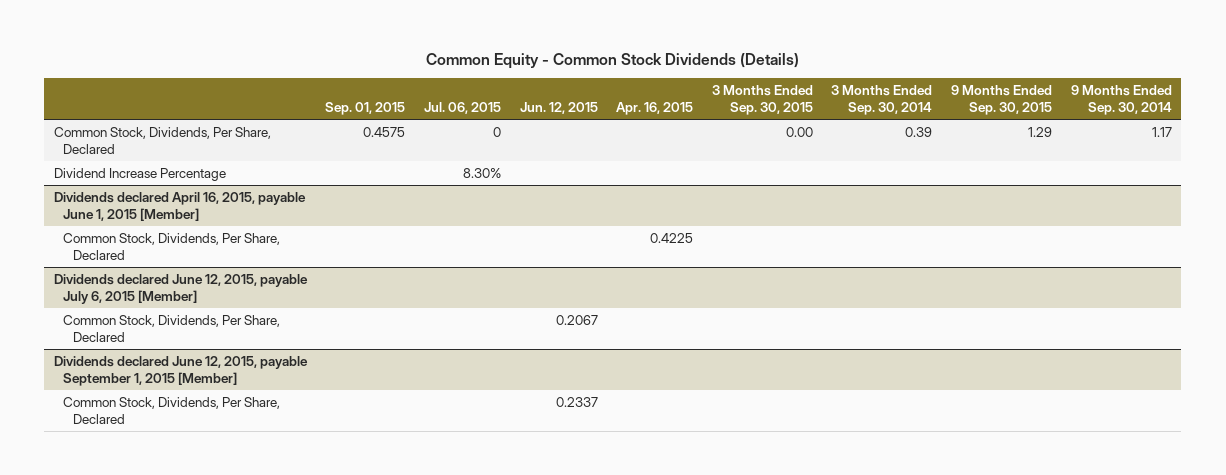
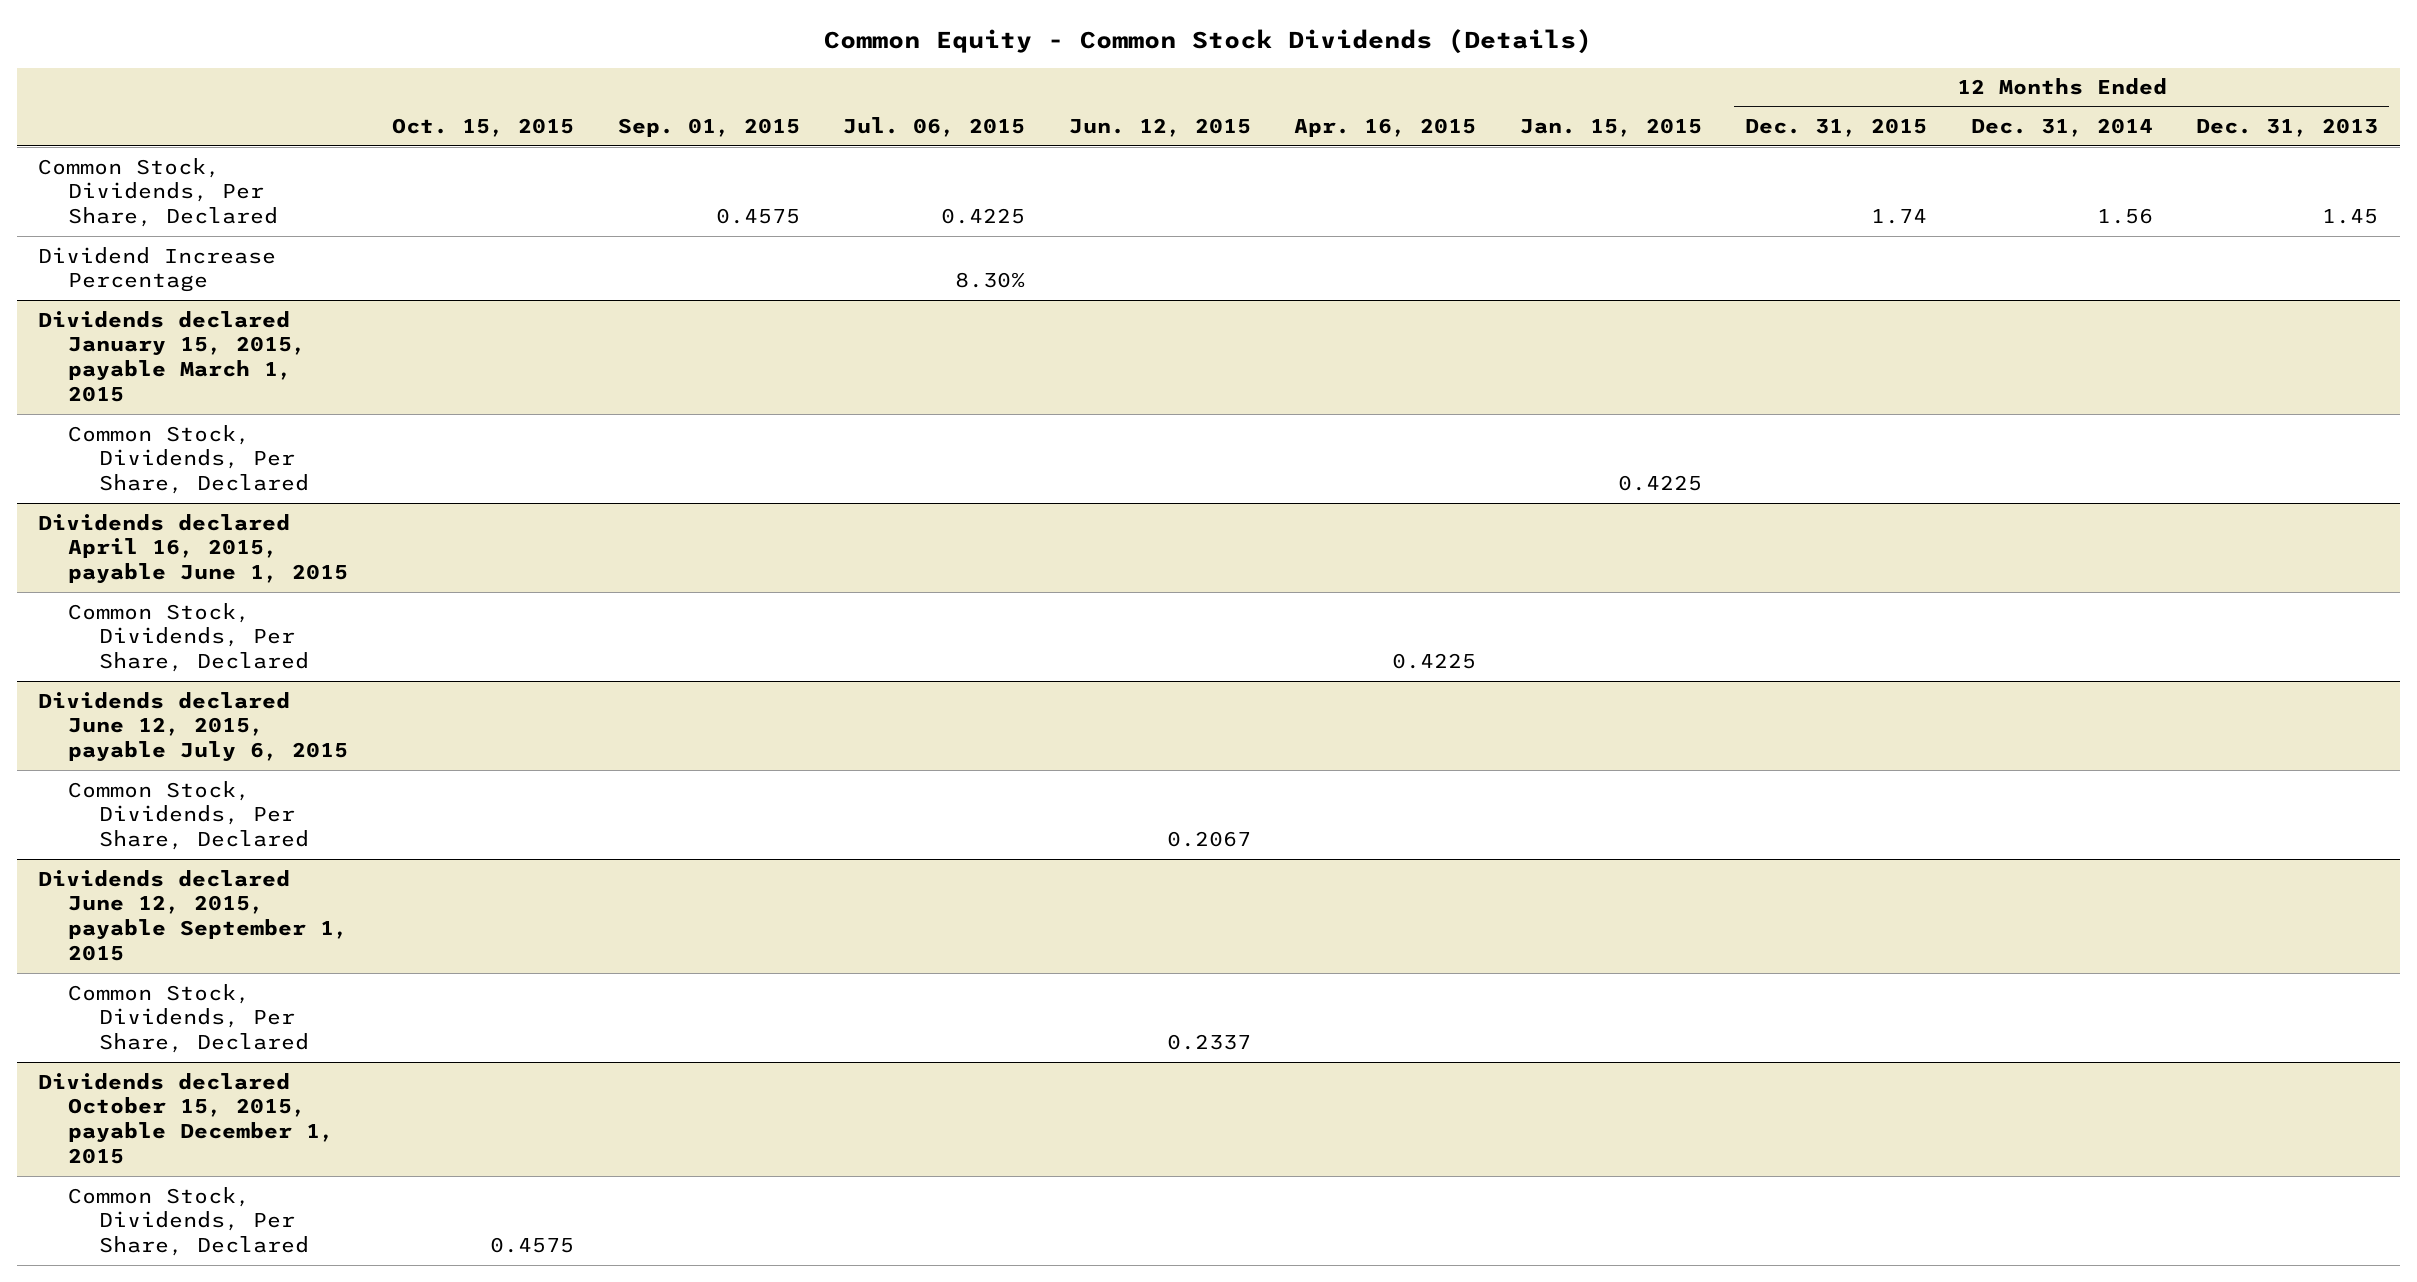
- | Sep. 01, 2015 | Jul. 06, 2015 | Jun. 12, 2015 | Apr. 16, 2015 | 3 Months Ended Sep. 30, 2015 | 3 Months Ended Sep. 30, 2014 | 9 Months Ended Sep. 30, 2015 | 9 Months Ended Sep. 30, 2014
+ | Oct. 15, 2015 | Sep. 01, 2015 | Jul. 06, 2015 | Jun. 12, 2015 | Apr. 16, 2015 | Jan. 15, 2015 | 12 Months Ended Dec. 31, 2015 | 12 Months Ended Dec. 31, 2014 | 12 Months Ended Dec. 31, 2013
- Common Stock, Dividends, Per Share, Declared | 0.4575 | 0 | | | 0.00 | 0.39 | 1.29 | 1.17
+ Common Stock, Dividends, Per Share, Declared | | 0.4575 | 0.4225 | | | | 1.74 | 1.56 | 1.45
- Dividends declared April 16, 2015, payable June 1, 2015 [Member]
+ Dividends declared January 15, 2015, payable March 1, 2015
+ Common Stock, Dividends, Per Share, Declared | | | | | | 0.4225 | | |
+ Dividends declared April 16, 2015, payable June 1, 2015
- Dividends declared June 12, 2015, payable July 6, 2015 [Member]
+ Dividends declared June 12, 2015, payable July 6, 2015
- Dividends declared June 12, 2015, payable September 1, 2015 [Member]
+ Dividends declared June 12, 2015, payable September 1, 2015
+ Dividends declared October 15, 2015, payable December 1, 2015
+ Common Stock, Dividends, Per Share, Declared | 0.4575 | | | | | | | |

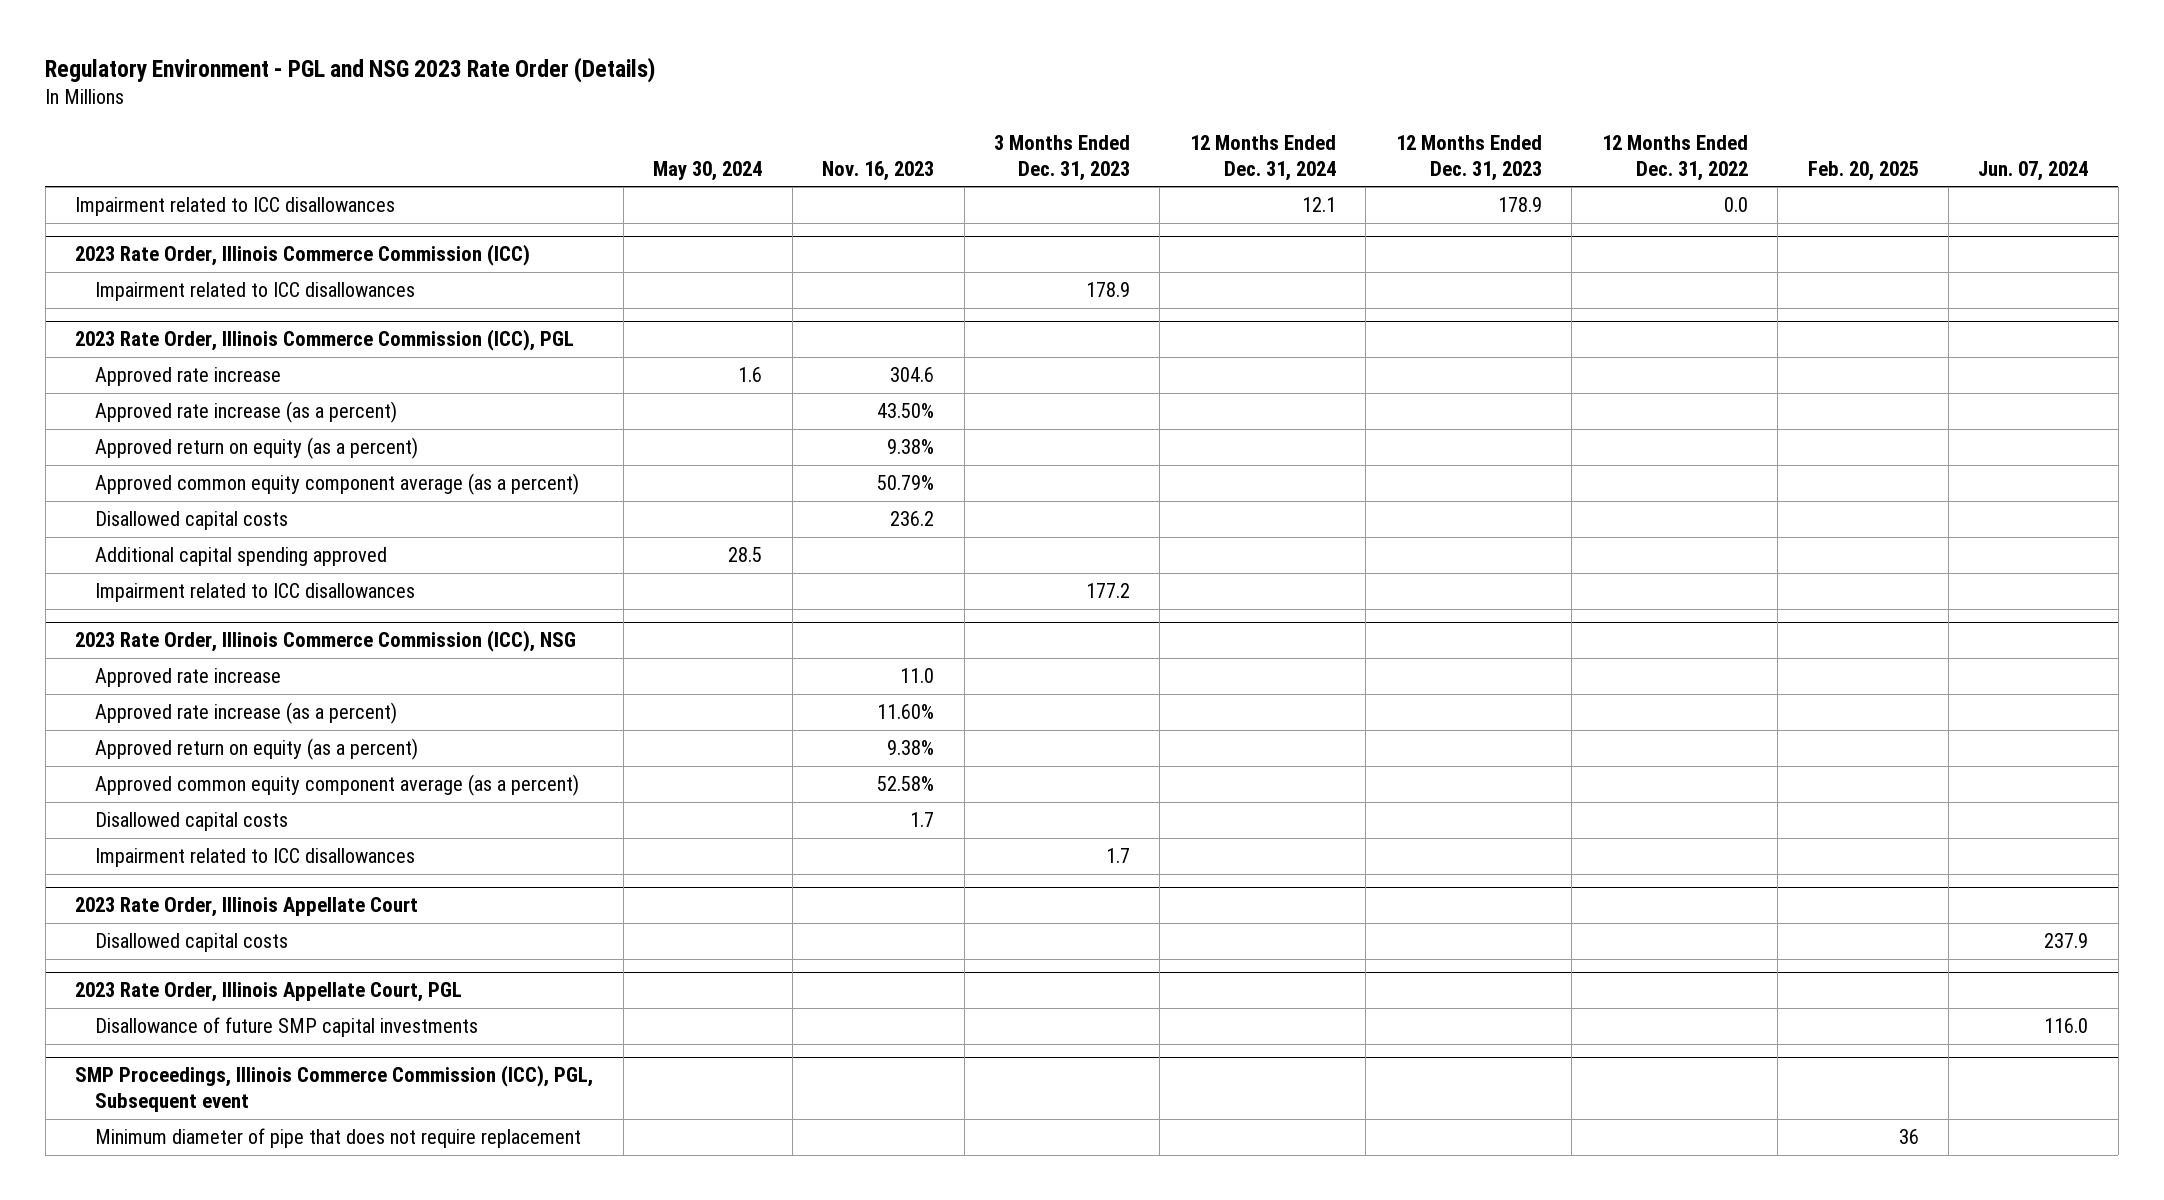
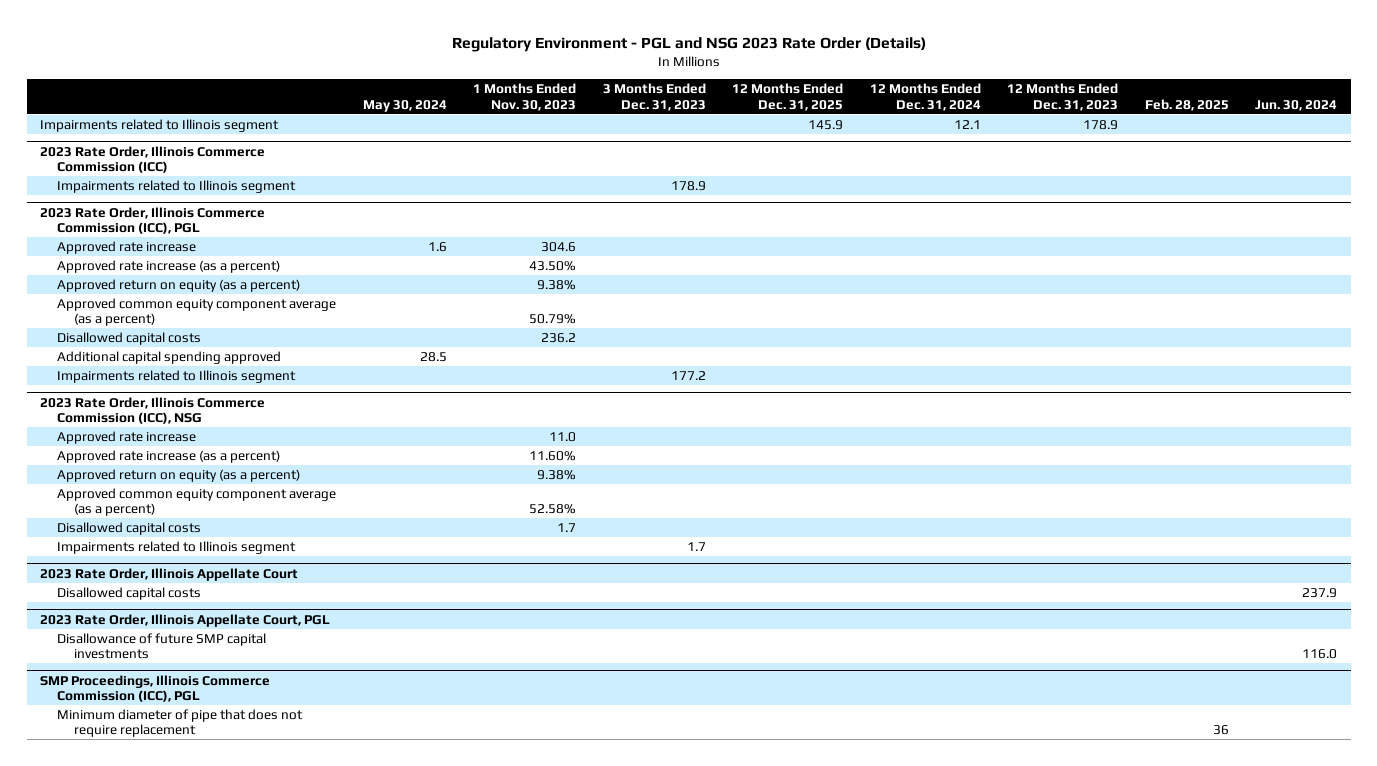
- | May 30, 2024 | Nov. 16, 2023 | 3 Months Ended Dec. 31, 2023 | 12 Months Ended Dec. 31, 2024 | 12 Months Ended Dec. 31, 2023 | 12 Months Ended Dec. 31, 2022 | Feb. 20, 2025 | Jun. 07, 2024
+ | May 30, 2024 | 1 Months Ended Nov. 30, 2023 | 3 Months Ended Dec. 31, 2023 | 12 Months Ended Dec. 31, 2025 | 12 Months Ended Dec. 31, 2024 | 12 Months Ended Dec. 31, 2023 | Feb. 28, 2025 | Jun. 30, 2024
- Impairment related to ICC disallowances | | | | 12.1 | 178.9 | 0.0 | |
+ Impairments related to Illinois segment | | | | 145.9 | 12.1 | 178.9 | |
@ 2023 Rate Order, Illinois Commerce Commission (ICC)
- Impairment related to ICC disallowances | | | 178.9 | | | | |
+ Impairments related to Illinois segment | | | 178.9 | | | | |
@ 2023 Rate Order, Illinois Commerce Commission (ICC), PGL
- Impairment related to ICC disallowances | | | 177.2 | | | | |
+ Impairments related to Illinois segment | | | 177.2 | | | | |
@ 2023 Rate Order, Illinois Commerce Commission (ICC), NSG
- Impairment related to ICC disallowances | | | 1.7 | | | | |
+ Impairments related to Illinois segment | | | 1.7 | | | | |
- SMP Proceedings, Illinois Commerce Commission (ICC), PGL, Subsequent event
+ SMP Proceedings, Illinois Commerce Commission (ICC), PGL

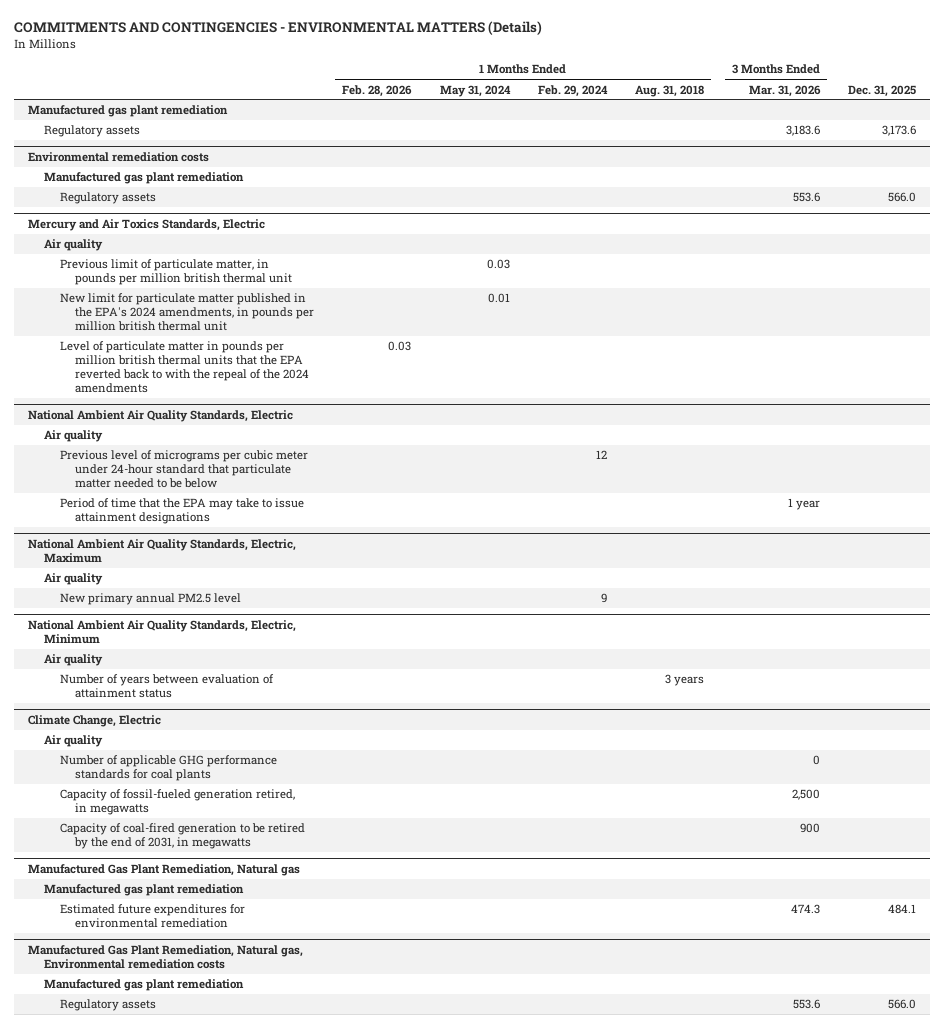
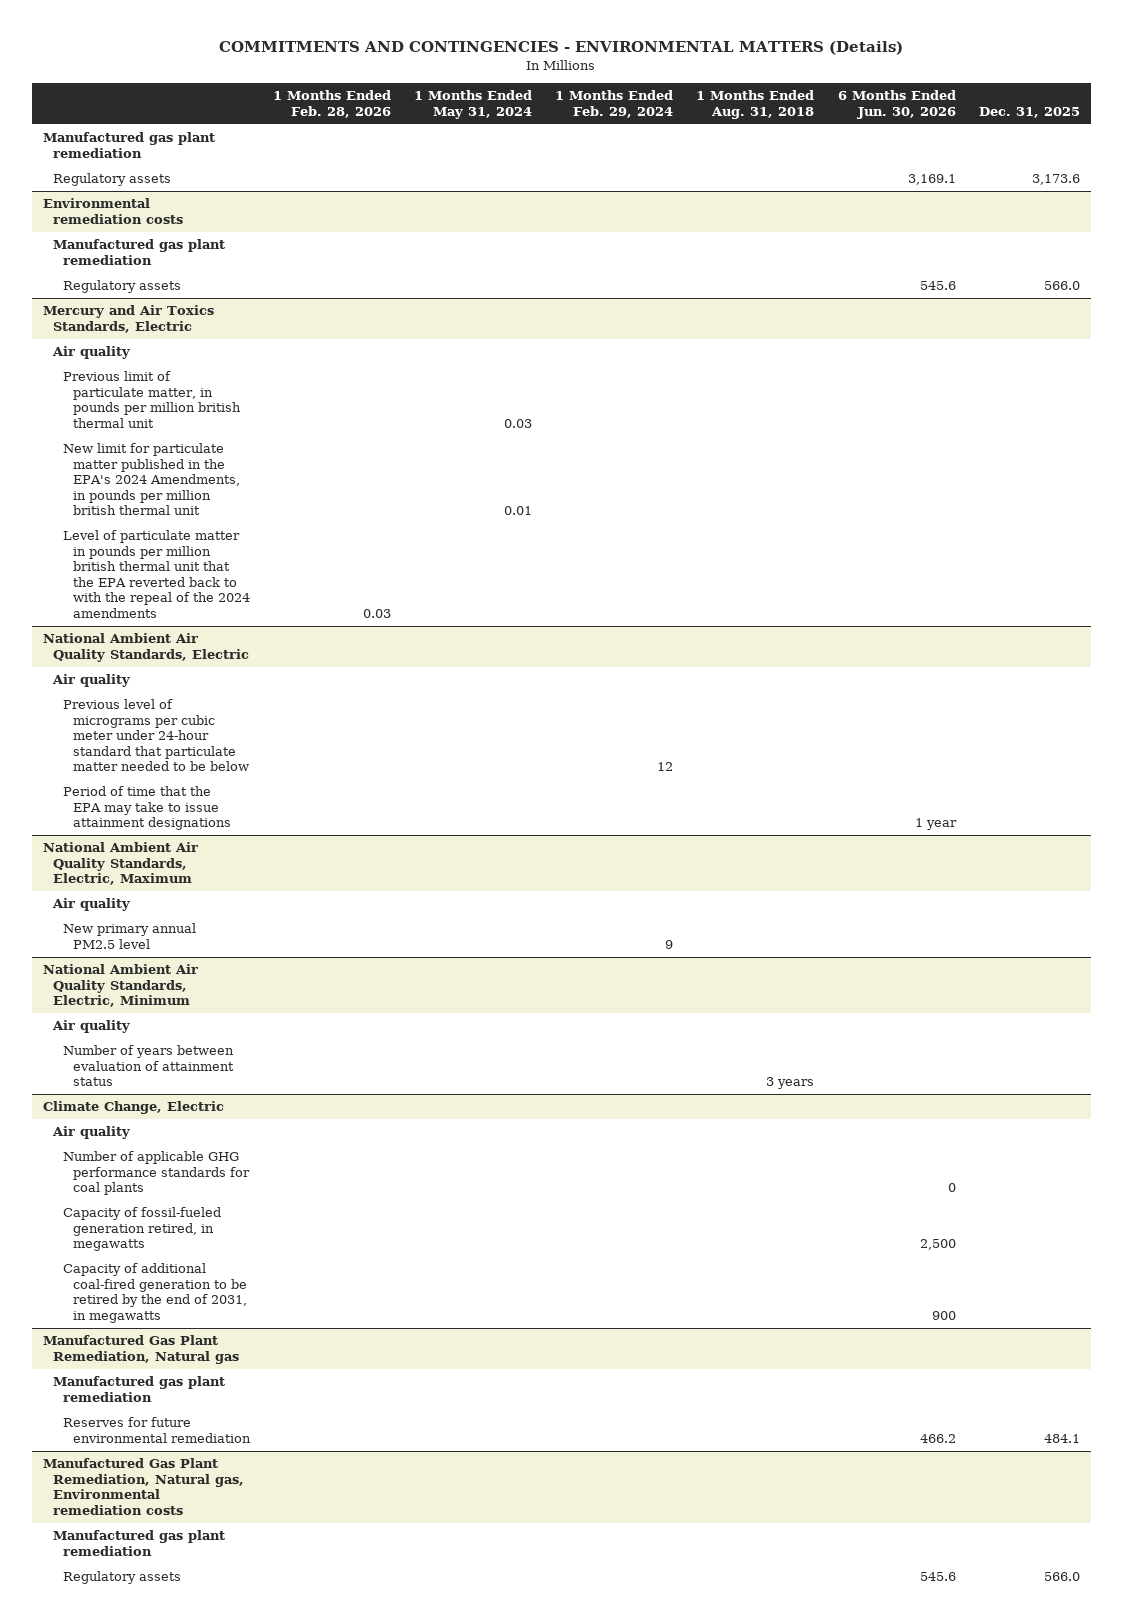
- | 1 Months Ended Feb. 28, 2026 | 1 Months Ended May 31, 2024 | 1 Months Ended Feb. 29, 2024 | 1 Months Ended Aug. 31, 2018 | 3 Months Ended Mar. 31, 2026 | Dec. 31, 2025
+ | 1 Months Ended Feb. 28, 2026 | 1 Months Ended May 31, 2024 | 1 Months Ended Feb. 29, 2024 | 1 Months Ended Aug. 31, 2018 | 6 Months Ended Jun. 30, 2026 | Dec. 31, 2025
@ Mercury and Air Toxics Standards, Electric
- New limit for particulate matter published in the EPA's 2024 amendments, in pounds per million british thermal unit | | 0.01 | | | |
- Level of particulate matter in pounds per million british thermal units that the EPA reverted back to with the repeal of the 2024 amendments | 0.03 | | | | |
+ New limit for particulate matter published in the EPA's 2024 Amendments, in pounds per million british thermal unit | | 0.01 | | | |
+ Level of particulate matter in pounds per million british thermal unit that the EPA reverted back to with the repeal of the 2024 amendments | 0.03 | | | | |
@ Climate Change, Electric
- Capacity of coal-fired generation to be retired by the end of 2031, in megawatts | | | | | 900 |
+ Capacity of additional coal-fired generation to be retired by the end of 2031, in megawatts | | | | | 900 |
@ Manufactured Gas Plant Remediation, Natural gas
- Estimated future expenditures for environmental remediation | | | | | 474.3 | 484.1
+ Reserves for future environmental remediation | | | | | 466.2 | 484.1

